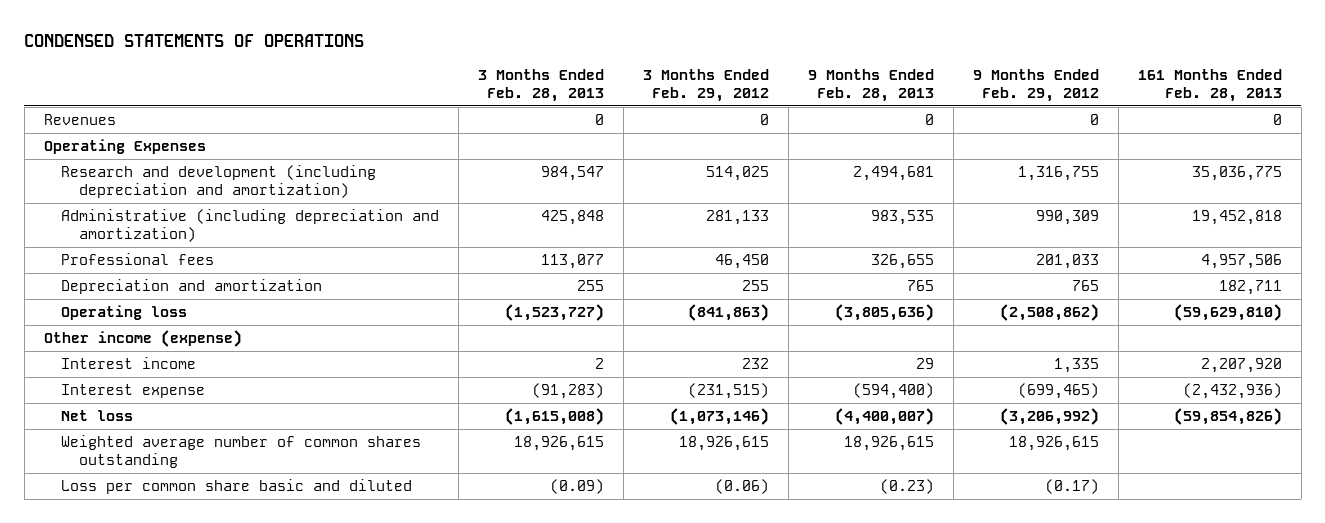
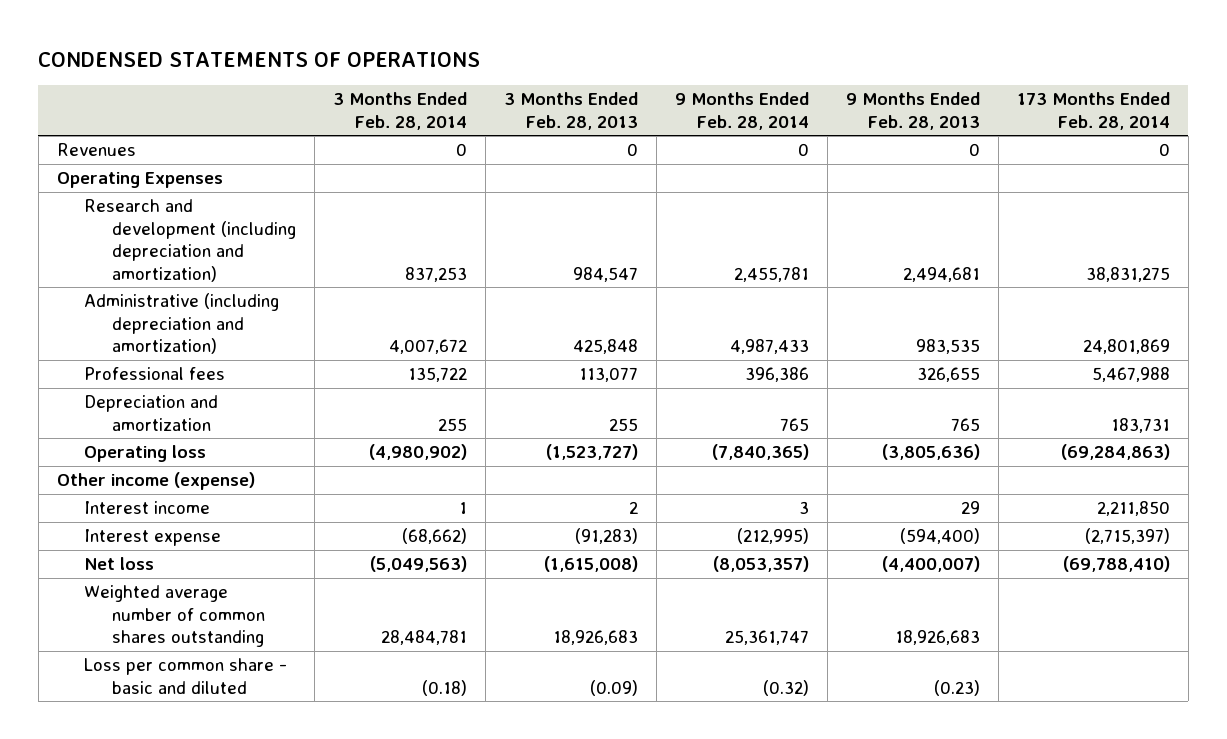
- | 3 Months Ended Feb. 28, 2013 | 3 Months Ended Feb. 29, 2012 | 9 Months Ended Feb. 28, 2013 | 9 Months Ended Feb. 29, 2012 | 161 Months Ended Feb. 28, 2013
+ | 3 Months Ended Feb. 28, 2014 | 3 Months Ended Feb. 28, 2013 | 9 Months Ended Feb. 28, 2014 | 9 Months Ended Feb. 28, 2013 | 173 Months Ended Feb. 28, 2014
- Weighted average number of common shares outstanding | 18,926,615 | 18,926,615 | 18,926,615 | 18,926,615 |
- Loss per common share basic and diluted | (0.09) | (0.06) | (0.23) | (0.17) |
+ Weighted average number of common shares outstanding | 28,484,781 | 18,926,683 | 25,361,747 | 18,926,683 |
+ Loss per common share - basic and diluted | (0.18) | (0.09) | (0.32) | (0.23) |

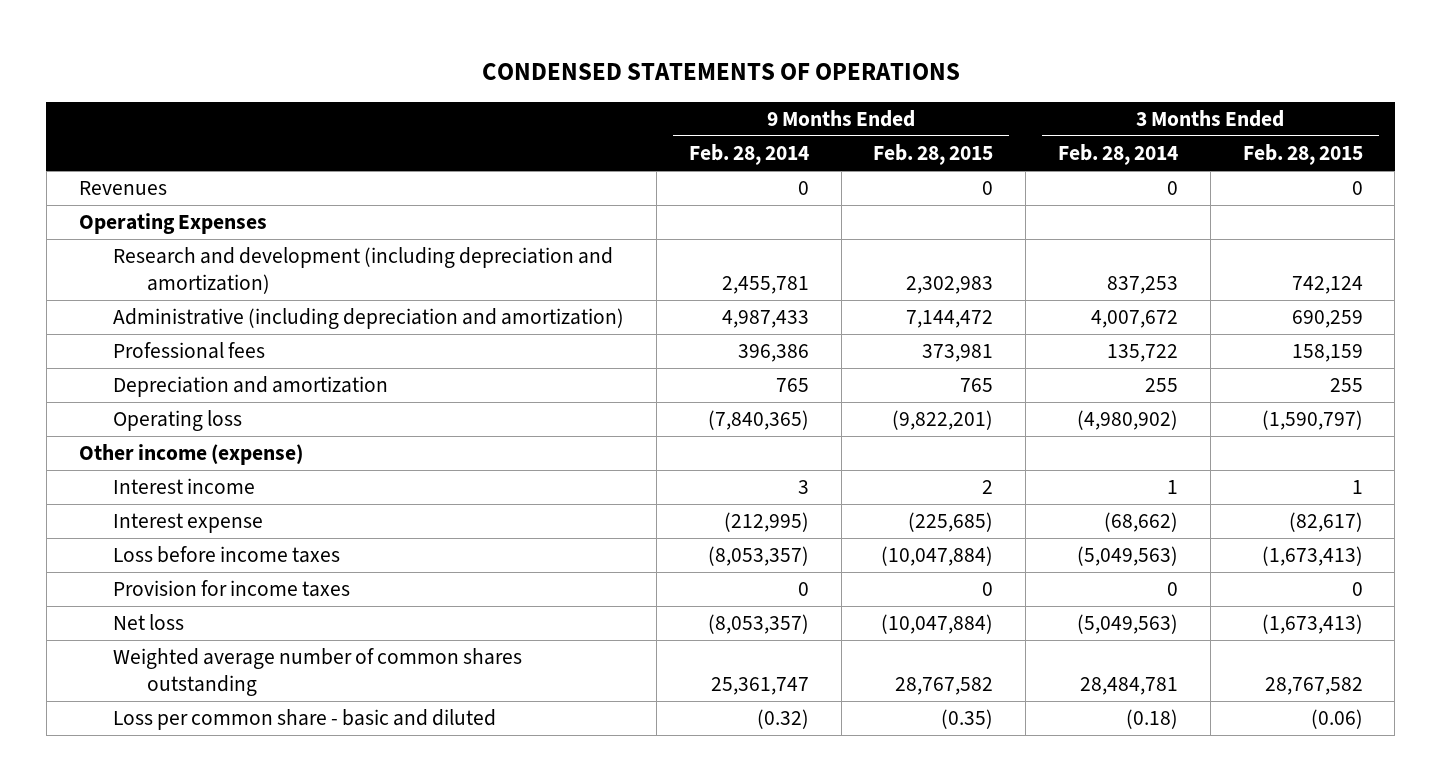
- | 3 Months Ended Feb. 28, 2014 | 3 Months Ended Feb. 28, 2013 | 9 Months Ended Feb. 28, 2014 | 9 Months Ended Feb. 28, 2013 | 173 Months Ended Feb. 28, 2014
+ | 9 Months Ended Feb. 28, 2014 | 9 Months Ended Feb. 28, 2015 | 3 Months Ended Feb. 28, 2014 | 3 Months Ended Feb. 28, 2015
+ Loss before income taxes | (8,053,357) | (10,047,884) | (5,049,563) | (1,673,413)
+ Provision for income taxes | 0 | 0 | 0 | 0

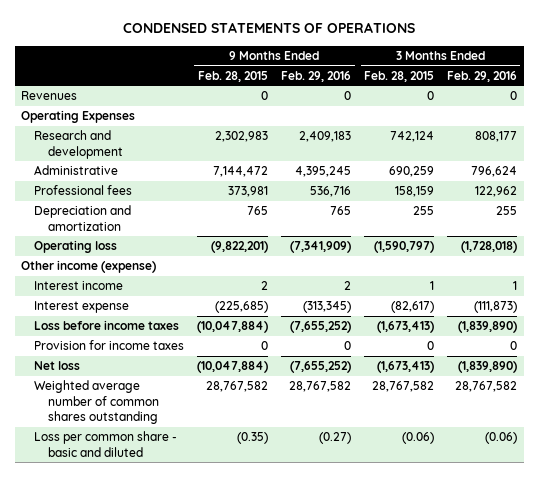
- | 9 Months Ended Feb. 28, 2014 | 9 Months Ended Feb. 28, 2015 | 3 Months Ended Feb. 28, 2014 | 3 Months Ended Feb. 28, 2015
+ | 9 Months Ended Feb. 28, 2015 | 9 Months Ended Feb. 29, 2016 | 3 Months Ended Feb. 28, 2015 | 3 Months Ended Feb. 29, 2016
- Research and development (including depreciation and amortization) | 2,455,781 | 2,302,983 | 837,253 | 742,124
- Administrative (including depreciation and amortization) | 4,987,433 | 7,144,472 | 4,007,672 | 690,259
+ Research and development | 2,302,983 | 2,409,183 | 742,124 | 808,177
+ Administrative | 7,144,472 | 4,395,245 | 690,259 | 796,624

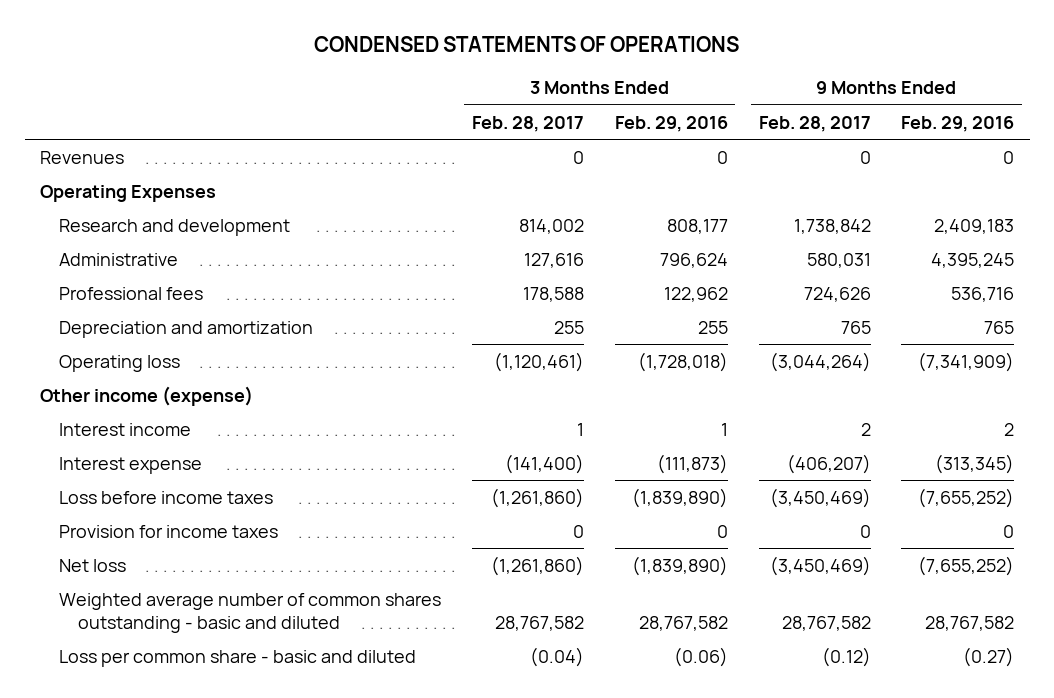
- | 9 Months Ended Feb. 28, 2015 | 9 Months Ended Feb. 29, 2016 | 3 Months Ended Feb. 28, 2015 | 3 Months Ended Feb. 29, 2016
+ | 3 Months Ended Feb. 28, 2017 | 3 Months Ended Feb. 29, 2016 | 9 Months Ended Feb. 28, 2017 | 9 Months Ended Feb. 29, 2016
- Weighted average number of common shares outstanding | 28,767,582 | 28,767,582 | 28,767,582 | 28,767,582
+ Weighted average number of common shares outstanding - basic and diluted | 28,767,582 | 28,767,582 | 28,767,582 | 28,767,582

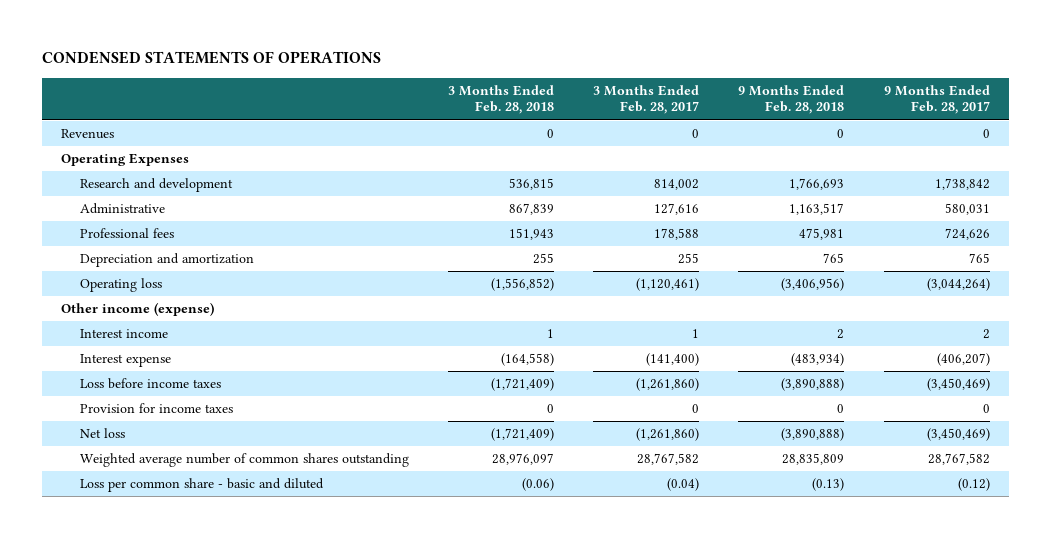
- | 3 Months Ended Feb. 28, 2017 | 3 Months Ended Feb. 29, 2016 | 9 Months Ended Feb. 28, 2017 | 9 Months Ended Feb. 29, 2016
+ | 3 Months Ended Feb. 28, 2018 | 3 Months Ended Feb. 28, 2017 | 9 Months Ended Feb. 28, 2018 | 9 Months Ended Feb. 28, 2017
- Weighted average number of common shares outstanding - basic and diluted | 28,767,582 | 28,767,582 | 28,767,582 | 28,767,582
+ Weighted average number of common shares outstanding | 28,976,097 | 28,767,582 | 28,835,809 | 28,767,582

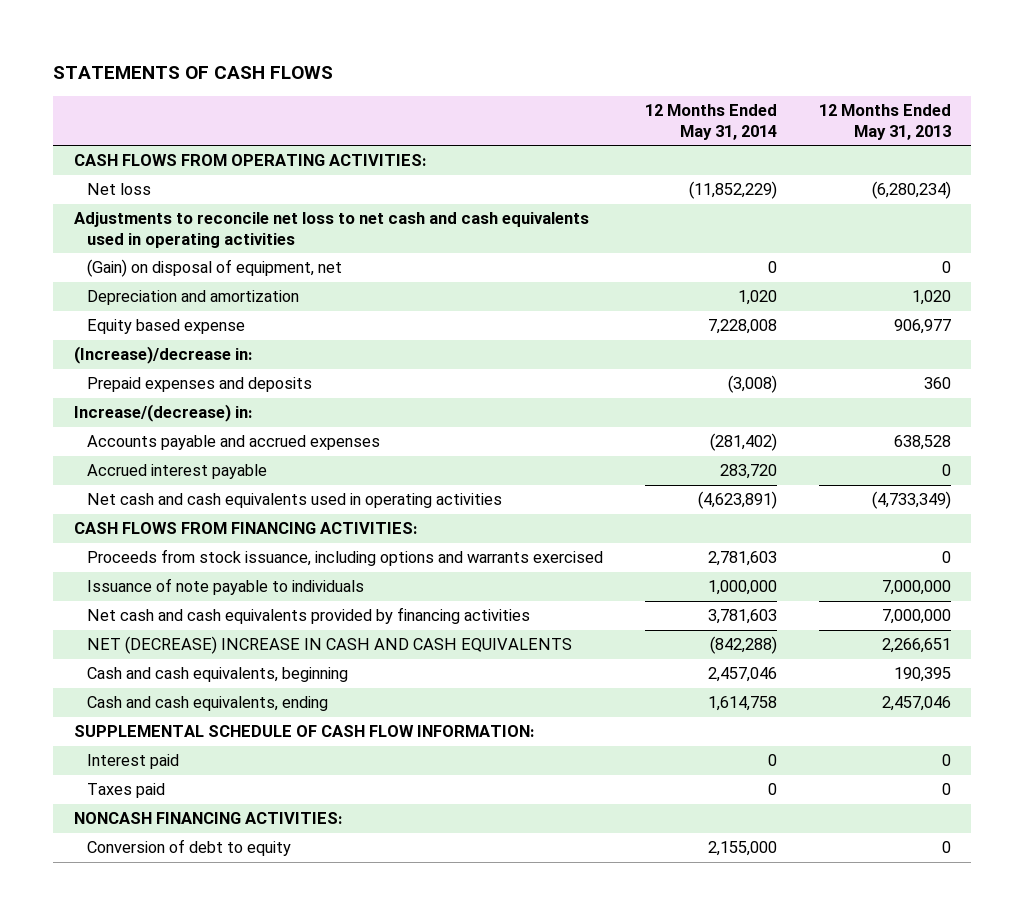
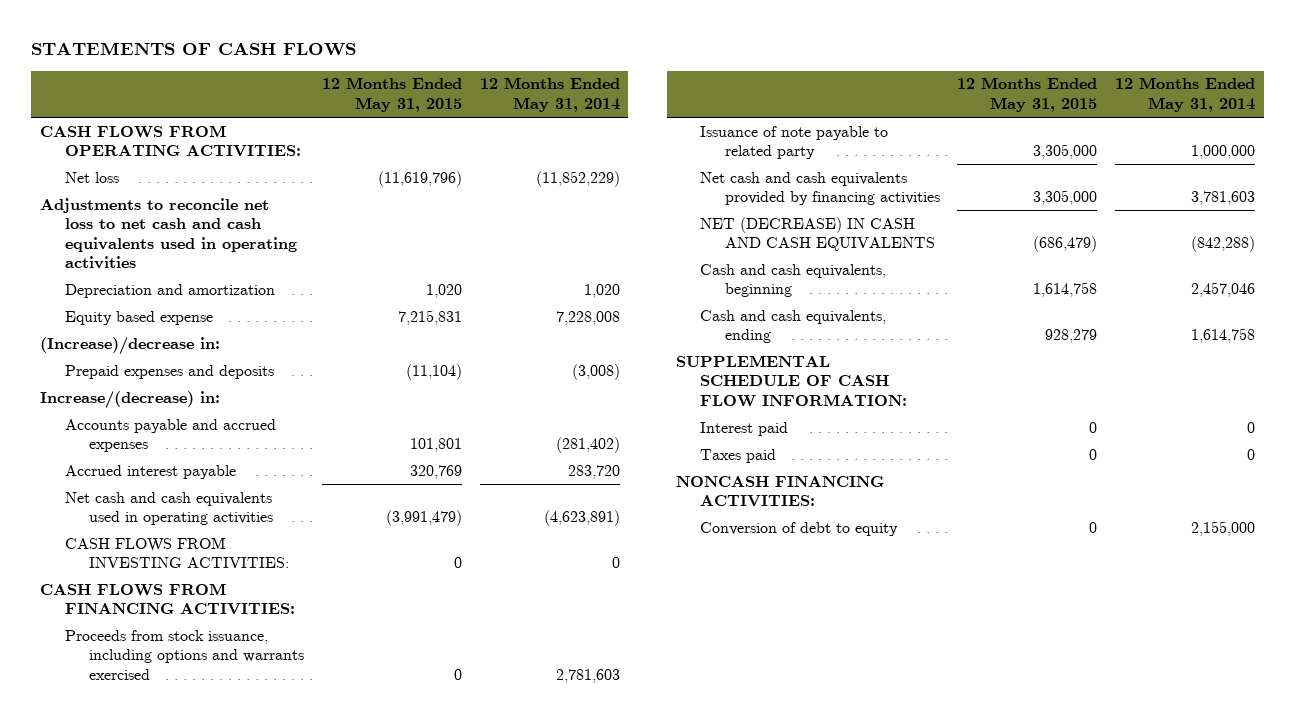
- | 12 Months Ended May 31, 2014 | 12 Months Ended May 31, 2013
+ | 12 Months Ended May 31, 2015 | 12 Months Ended May 31, 2014
- (Gain) on disposal of equipment, net | 0 | 0
+ CASH FLOWS FROM INVESTING ACTIVITIES: | 0 | 0
- Issuance of note payable to individuals | 1,000,000 | 7,000,000
+ Issuance of note payable to related party | 3,305,000 | 1,000,000
- NET (DECREASE) INCREASE IN CASH AND CASH EQUIVALENTS | (842,288) | 2,266,651
+ NET (DECREASE) IN CASH AND CASH EQUIVALENTS | (686,479) | (842,288)

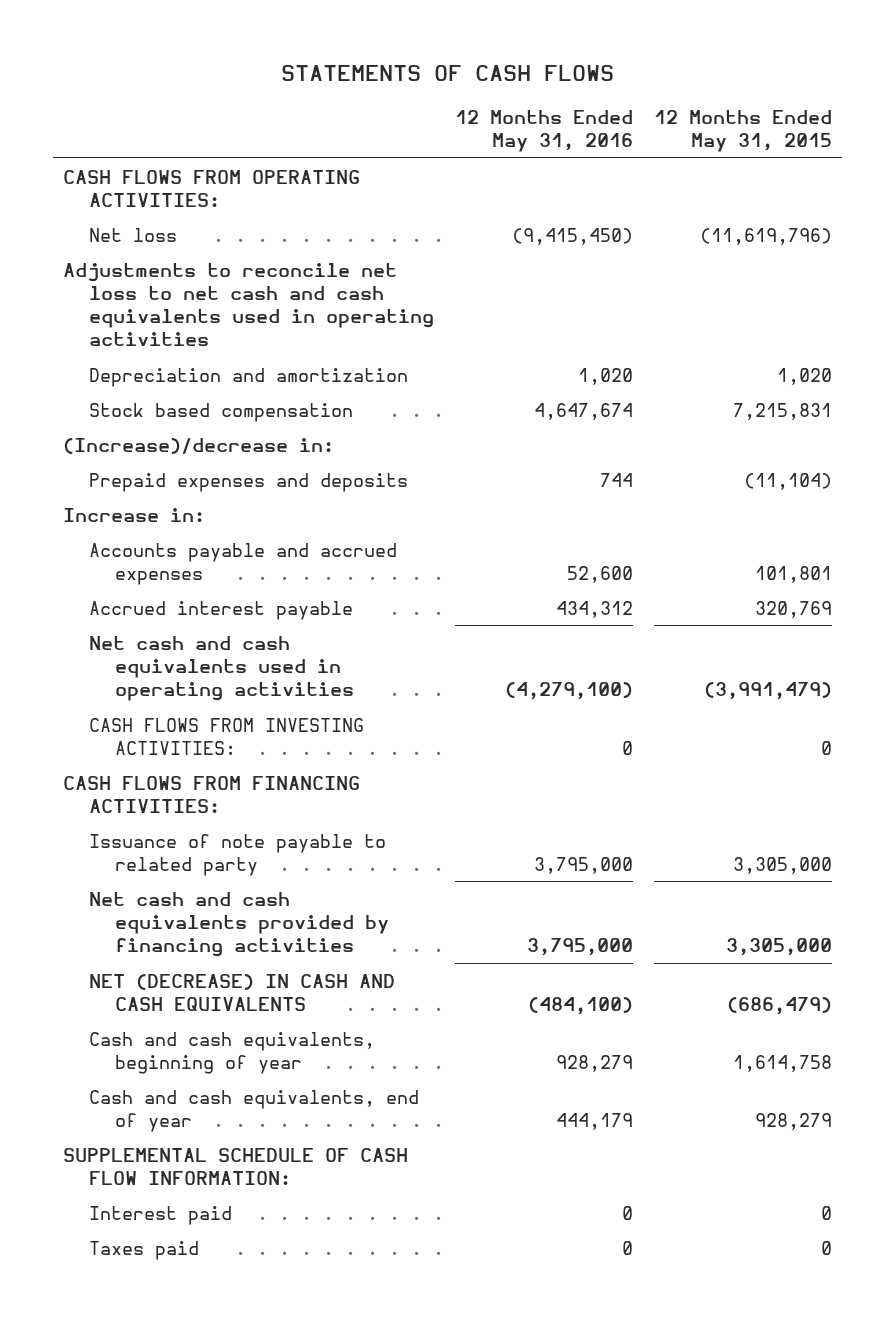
- | 12 Months Ended May 31, 2015 | 12 Months Ended May 31, 2014
+ | 12 Months Ended May 31, 2016 | 12 Months Ended May 31, 2015
- Equity based expense | 7,215,831 | 7,228,008
+ Stock based compensation | 4,647,674 | 7,215,831
- Increase/(decrease) in:
+ Increase in:
- Proceeds from stock issuance, including options and warrants exercised | 0 | 2,781,603
- Cash and cash equivalents, beginning | 1,614,758 | 2,457,046
- Cash and cash equivalents, ending | 928,279 | 1,614,758
+ Cash and cash equivalents, beginning of year | 928,279 | 1,614,758
+ Cash and cash equivalents, end of year | 444,179 | 928,279
- NONCASH FINANCING ACTIVITIES:
- Conversion of debt to equity | 0 | 2,155,000

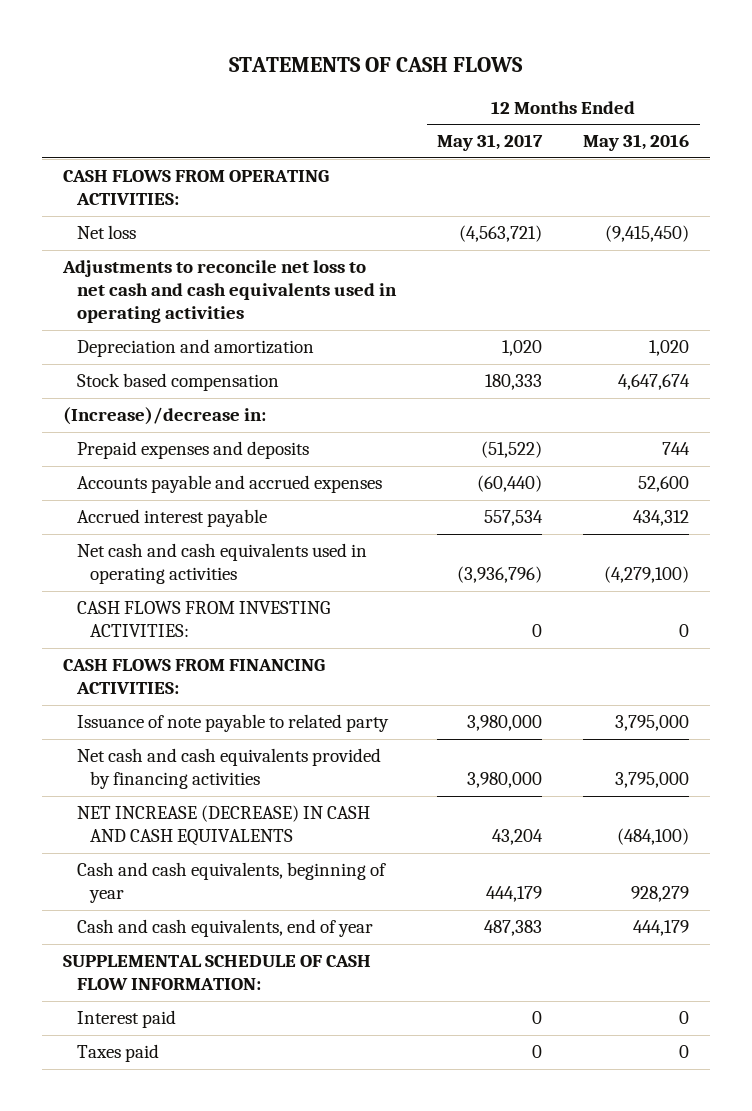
- | 12 Months Ended May 31, 2016 | 12 Months Ended May 31, 2015
+ | 12 Months Ended May 31, 2017 | 12 Months Ended May 31, 2016
- Increase in:
- NET (DECREASE) IN CASH AND CASH EQUIVALENTS | (484,100) | (686,479)
+ NET INCREASE (DECREASE) IN CASH AND CASH EQUIVALENTS | 43,204 | (484,100)

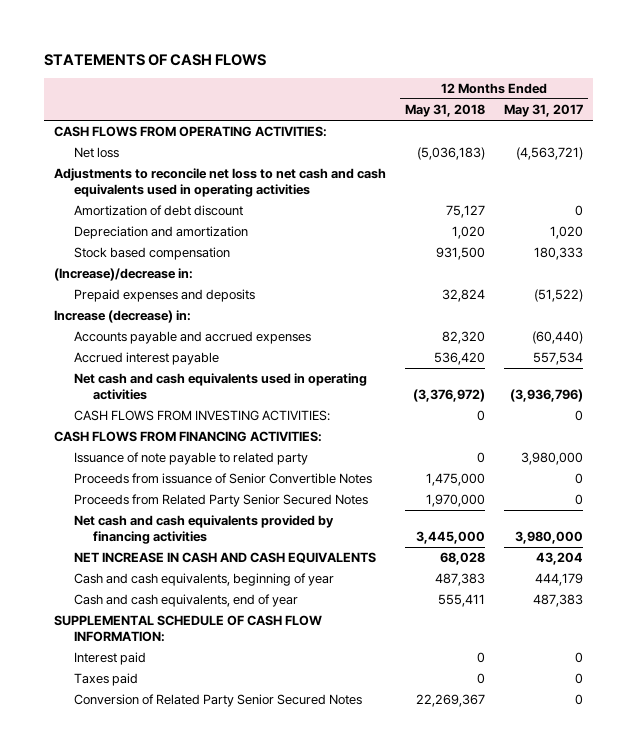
- | 12 Months Ended May 31, 2017 | 12 Months Ended May 31, 2016
+ | 12 Months Ended May 31, 2018 | 12 Months Ended May 31, 2017
+ Amortization of debt discount | 75,127 | 0
+ Increase (decrease) in:
+ Proceeds from issuance of Senior Convertible Notes | 1,475,000 | 0
+ Proceeds from Related Party Senior Secured Notes | 1,970,000 | 0
- NET INCREASE (DECREASE) IN CASH AND CASH EQUIVALENTS | 43,204 | (484,100)
+ NET INCREASE IN CASH AND CASH EQUIVALENTS | 68,028 | 43,204
+ Conversion of Related Party Senior Secured Notes | 22,269,367 | 0

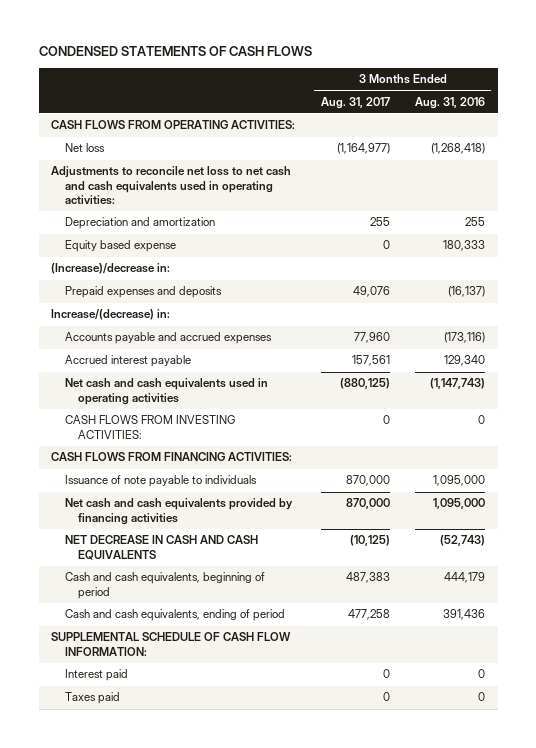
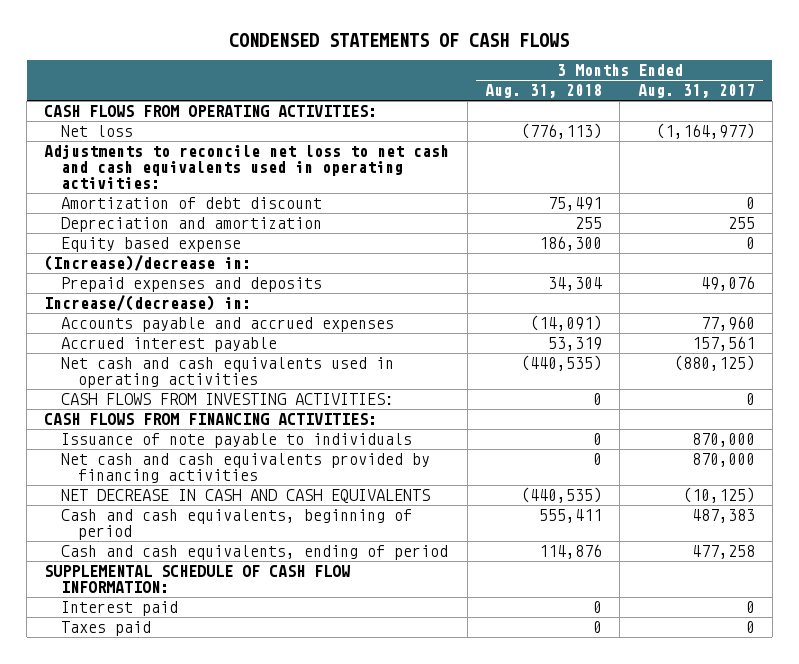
- | 3 Months Ended Aug. 31, 2017 | 3 Months Ended Aug. 31, 2016
+ | 3 Months Ended Aug. 31, 2018 | 3 Months Ended Aug. 31, 2017
+ Amortization of debt discount | 75,491 | 0

